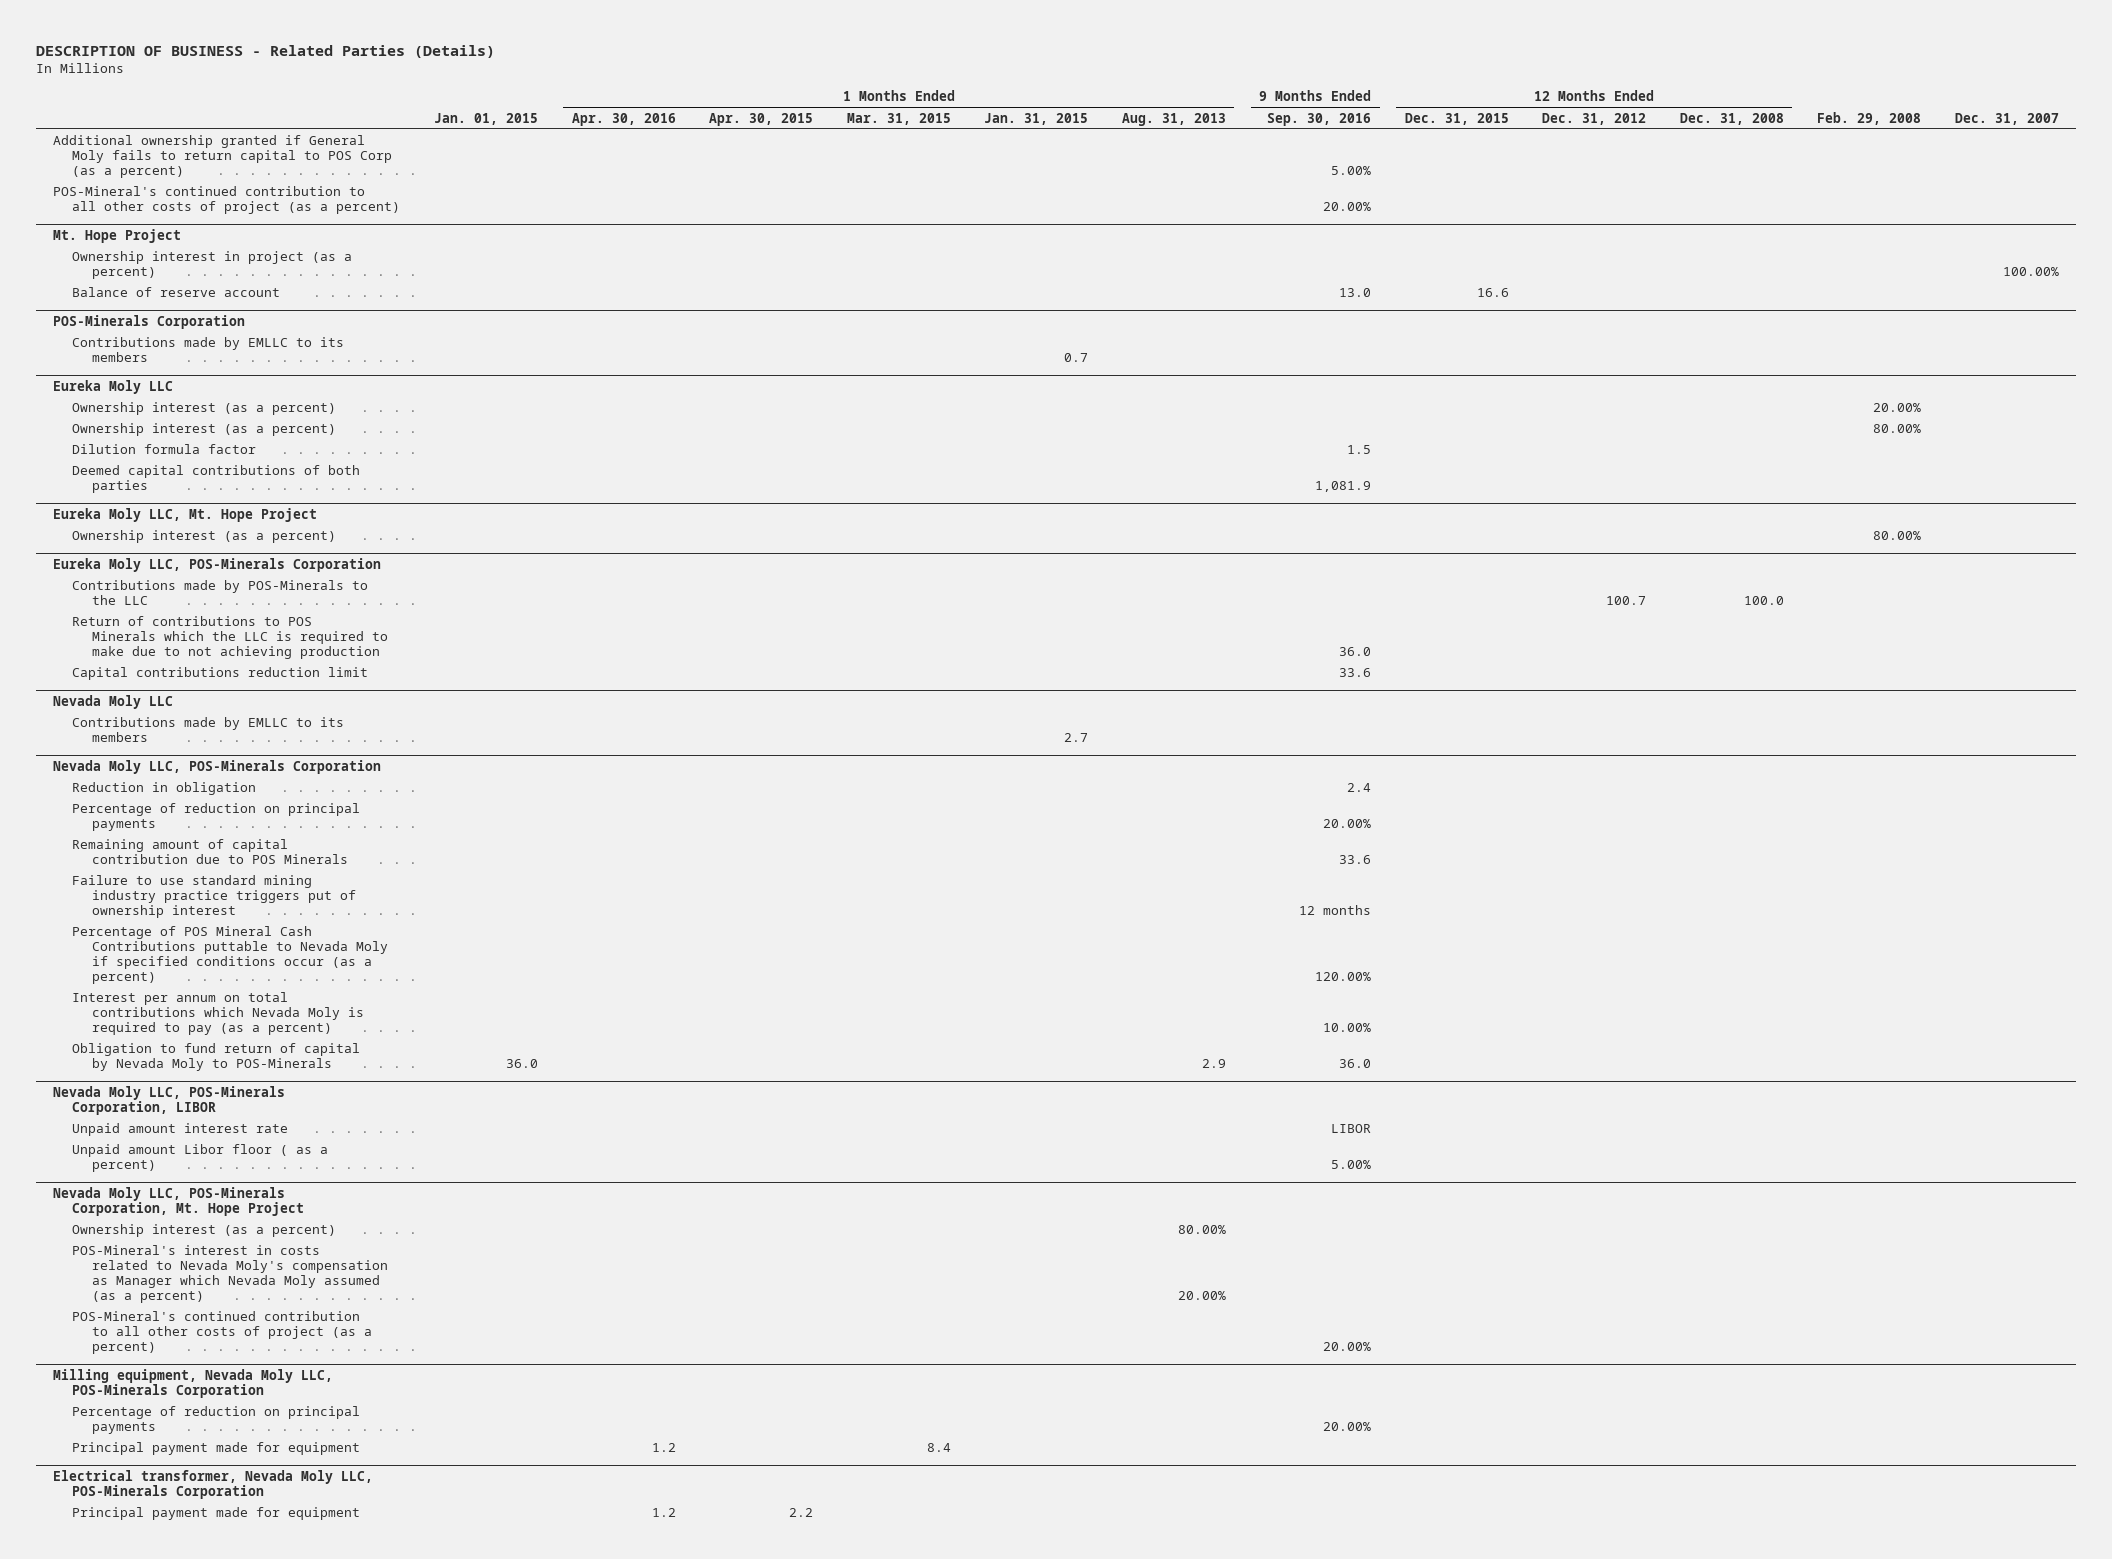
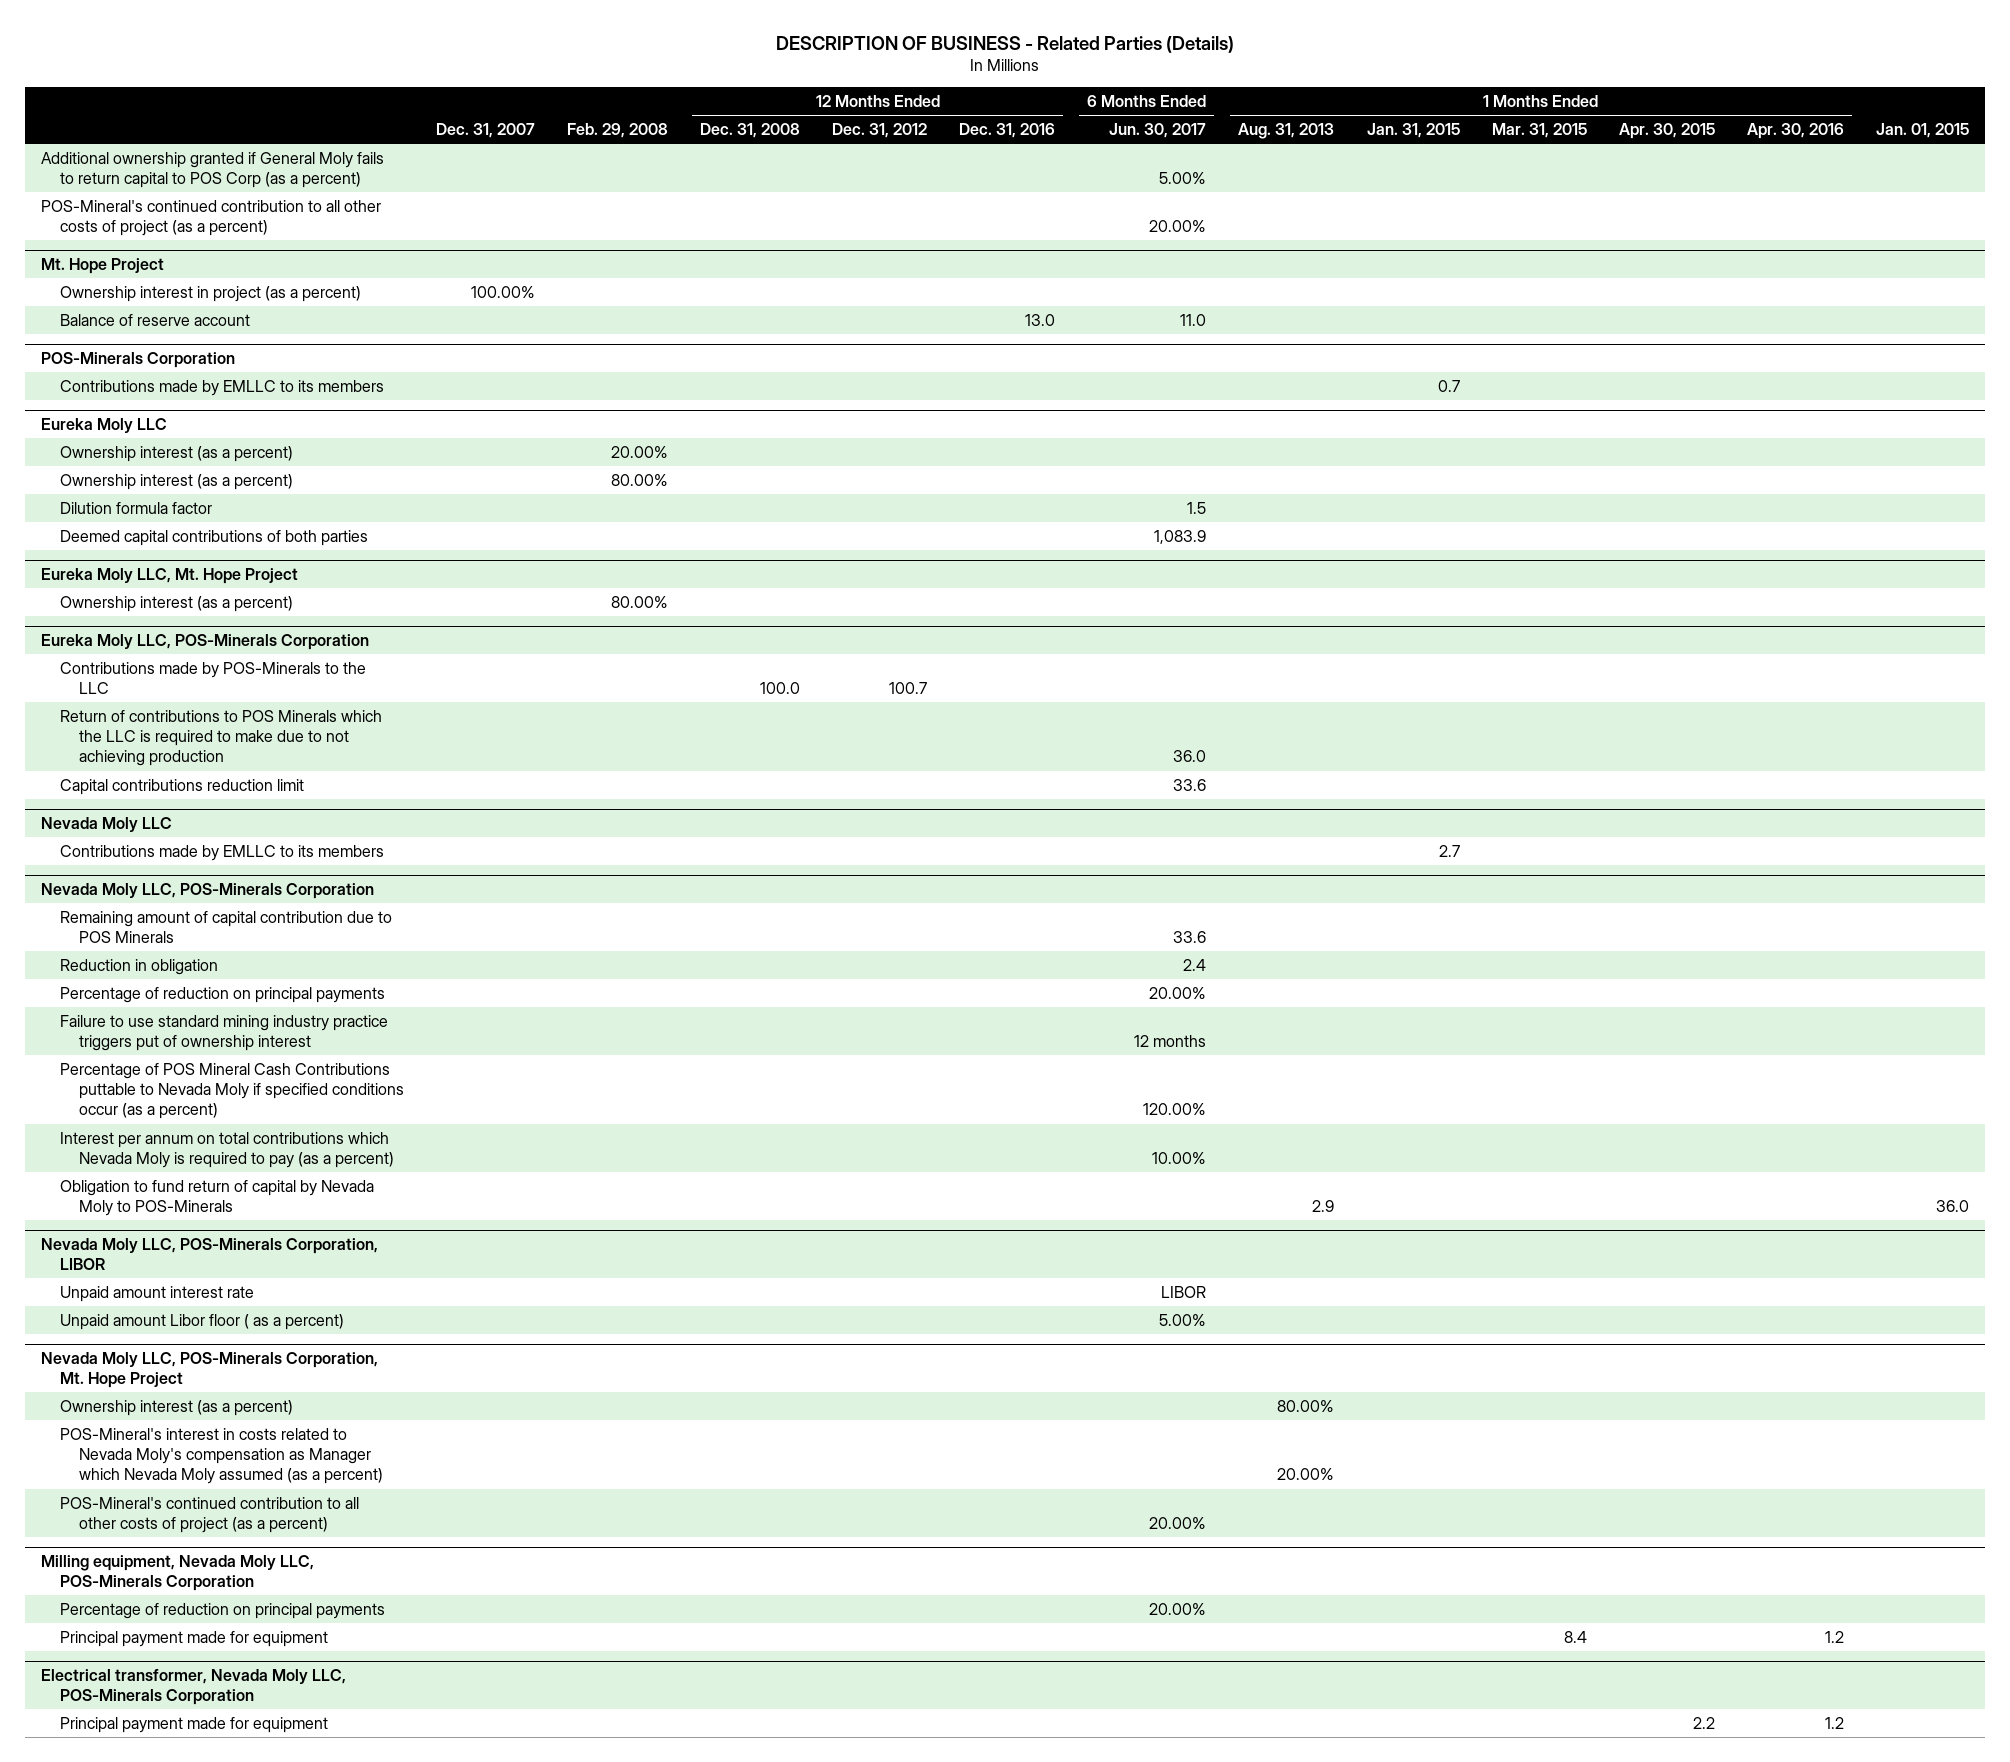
- | Jan. 01, 2015 | 1 Months Ended Apr. 30, 2016 | 1 Months Ended Apr. 30, 2015 | 1 Months Ended Mar. 31, 2015 | 1 Months Ended Jan. 31, 2015 | 1 Months Ended Aug. 31, 2013 | 9 Months Ended Sep. 30, 2016 | 12 Months Ended Dec. 31, 2015 | 12 Months Ended Dec. 31, 2012 | 12 Months Ended Dec. 31, 2008 | Feb. 29, 2008 | Dec. 31, 2007
+ | Dec. 31, 2007 | Feb. 29, 2008 | 12 Months Ended Dec. 31, 2008 | 12 Months Ended Dec. 31, 2012 | 12 Months Ended Dec. 31, 2016 | 6 Months Ended Jun. 30, 2017 | 1 Months Ended Aug. 31, 2013 | 1 Months Ended Jan. 31, 2015 | 1 Months Ended Mar. 31, 2015 | 1 Months Ended Apr. 30, 2015 | 1 Months Ended Apr. 30, 2016 | Jan. 01, 2015
@ Nevada Moly LLC, POS-Minerals Corporation
moved up: Remaining amount of capital contribution due to POS Minerals | | | | | | 33.6 | | | | | |

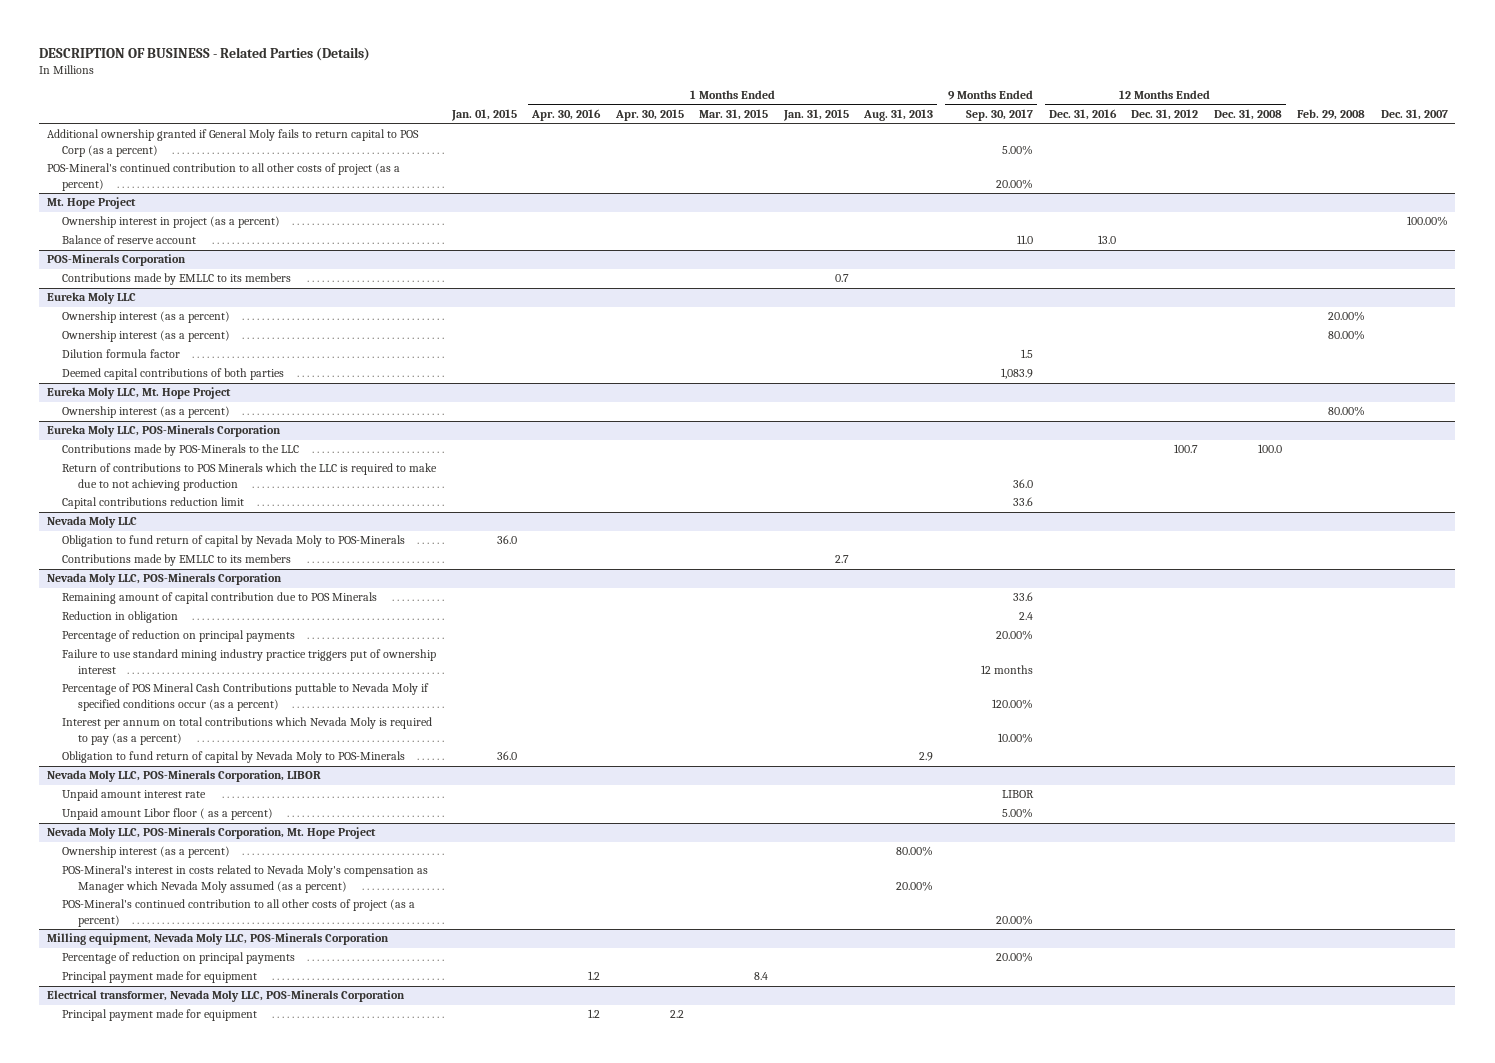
- | Dec. 31, 2007 | Feb. 29, 2008 | 12 Months Ended Dec. 31, 2008 | 12 Months Ended Dec. 31, 2012 | 12 Months Ended Dec. 31, 2016 | 6 Months Ended Jun. 30, 2017 | 1 Months Ended Aug. 31, 2013 | 1 Months Ended Jan. 31, 2015 | 1 Months Ended Mar. 31, 2015 | 1 Months Ended Apr. 30, 2015 | 1 Months Ended Apr. 30, 2016 | Jan. 01, 2015
+ | Jan. 01, 2015 | 1 Months Ended Apr. 30, 2016 | 1 Months Ended Apr. 30, 2015 | 1 Months Ended Mar. 31, 2015 | 1 Months Ended Jan. 31, 2015 | 1 Months Ended Aug. 31, 2013 | 9 Months Ended Sep. 30, 2017 | 12 Months Ended Dec. 31, 2016 | 12 Months Ended Dec. 31, 2012 | 12 Months Ended Dec. 31, 2008 | Feb. 29, 2008 | Dec. 31, 2007
@ Nevada Moly LLC
+ Obligation to fund return of capital by Nevada Moly to POS-Minerals | 36.0 | | | | | | | | | | |

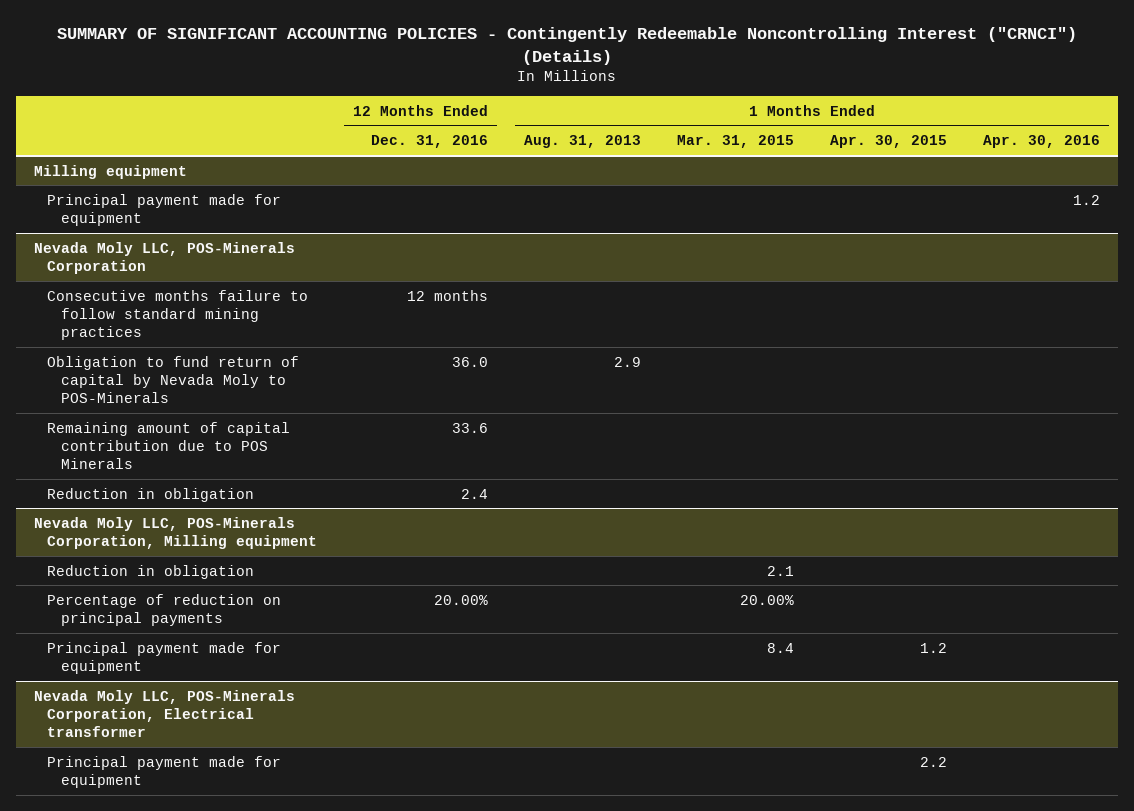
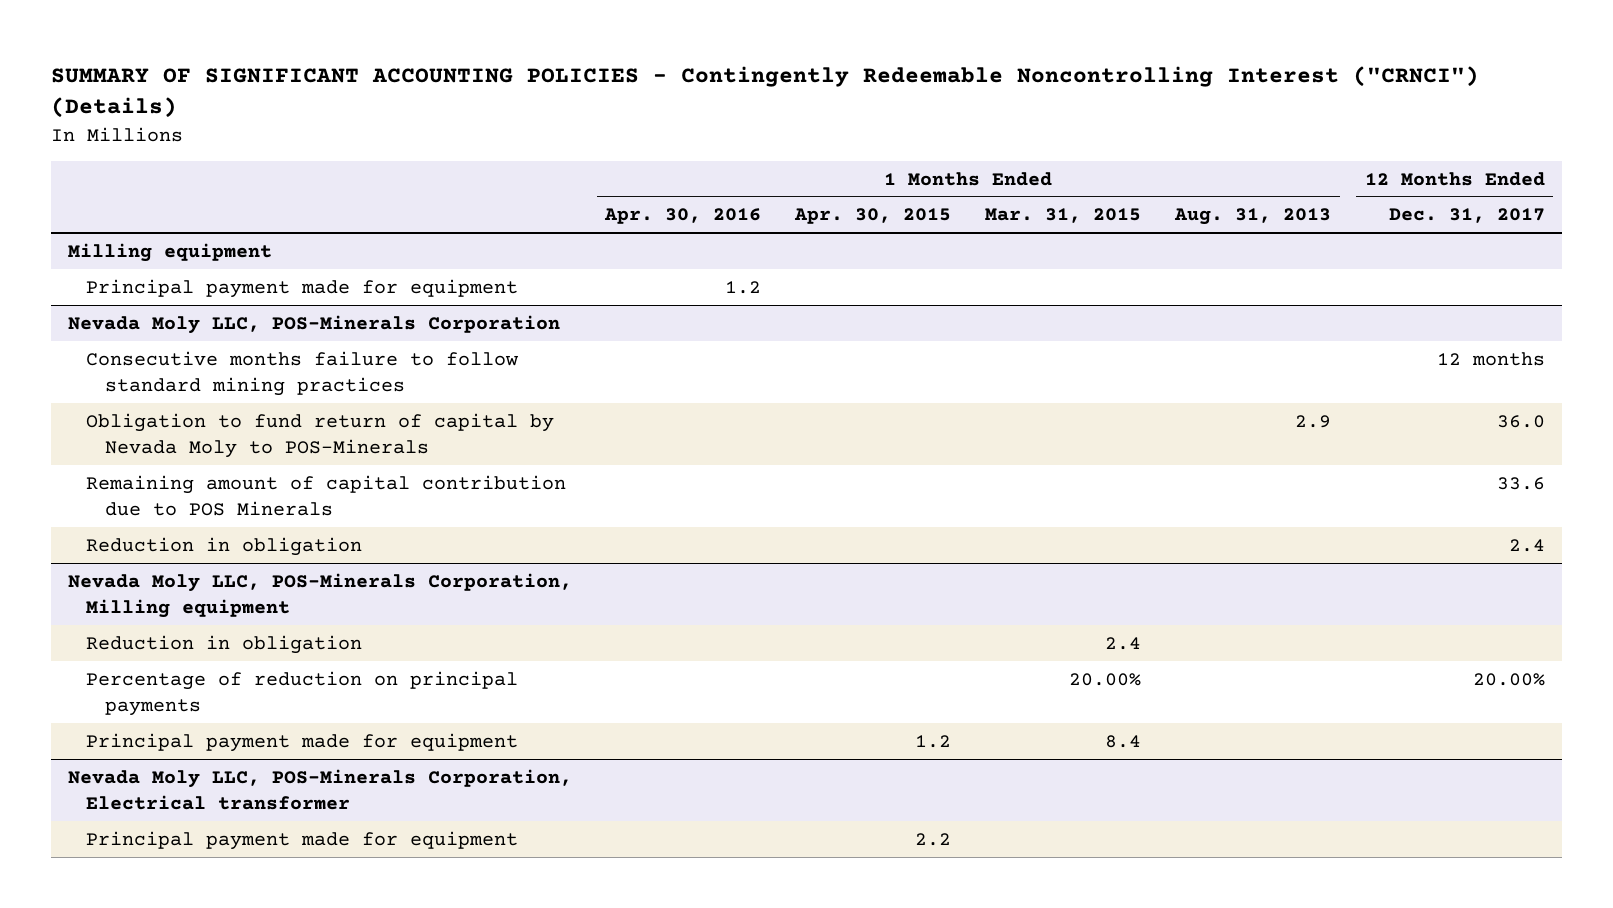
- | 12 Months Ended Dec. 31, 2016 | 1 Months Ended Aug. 31, 2013 | 1 Months Ended Mar. 31, 2015 | 1 Months Ended Apr. 30, 2015 | 1 Months Ended Apr. 30, 2016
+ | 1 Months Ended Apr. 30, 2016 | 1 Months Ended Apr. 30, 2015 | 1 Months Ended Mar. 31, 2015 | 1 Months Ended Aug. 31, 2013 | 12 Months Ended Dec. 31, 2017
@ Nevada Moly LLC, POS-Minerals Corporation, Milling equipment
- Reduction in obligation | | | 2.1 | |
+ Reduction in obligation | | | 2.4 | |

